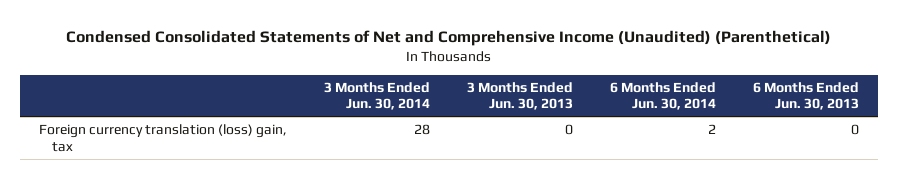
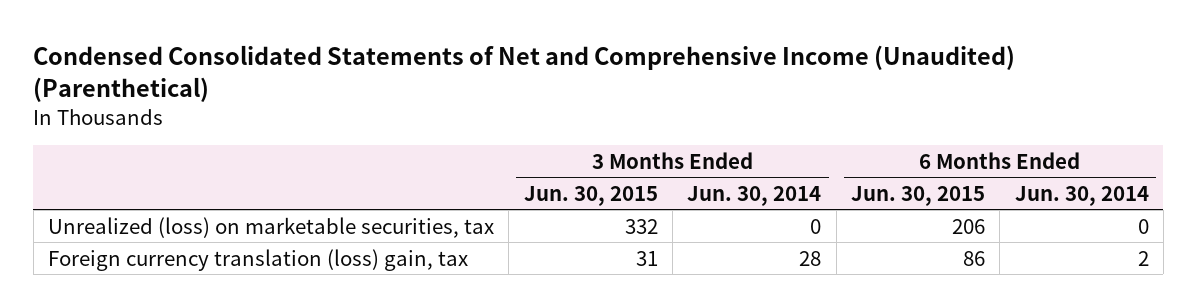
- | 3 Months Ended Jun. 30, 2014 | 3 Months Ended Jun. 30, 2013 | 6 Months Ended Jun. 30, 2014 | 6 Months Ended Jun. 30, 2013
+ | 3 Months Ended Jun. 30, 2015 | 3 Months Ended Jun. 30, 2014 | 6 Months Ended Jun. 30, 2015 | 6 Months Ended Jun. 30, 2014
+ Unrealized (loss) on marketable securities, tax | 332 | 0 | 206 | 0

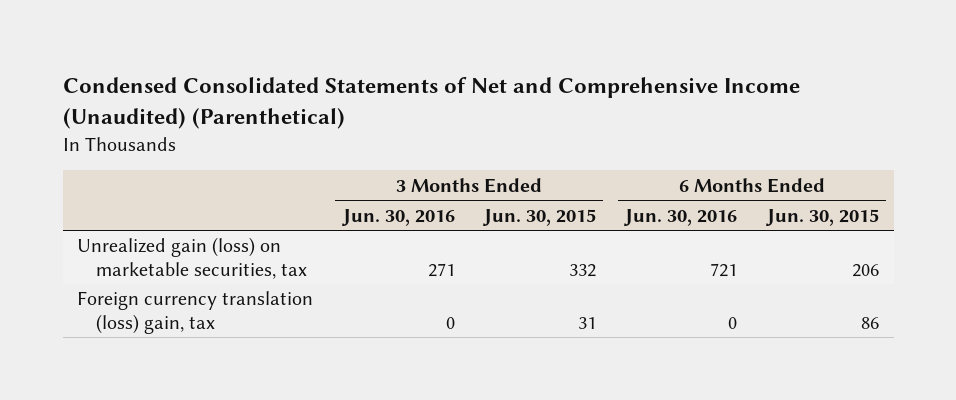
- | 3 Months Ended Jun. 30, 2015 | 3 Months Ended Jun. 30, 2014 | 6 Months Ended Jun. 30, 2015 | 6 Months Ended Jun. 30, 2014
+ | 3 Months Ended Jun. 30, 2016 | 3 Months Ended Jun. 30, 2015 | 6 Months Ended Jun. 30, 2016 | 6 Months Ended Jun. 30, 2015
- Unrealized (loss) on marketable securities, tax | 332 | 0 | 206 | 0
+ Unrealized gain (loss) on marketable securities, tax | 271 | 332 | 721 | 206

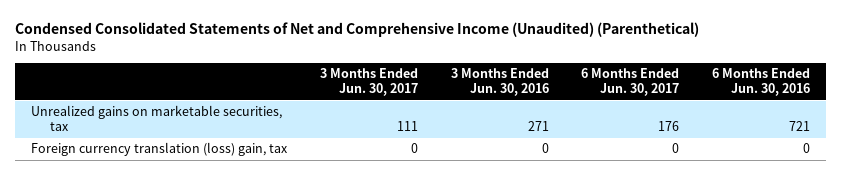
- | 3 Months Ended Jun. 30, 2016 | 3 Months Ended Jun. 30, 2015 | 6 Months Ended Jun. 30, 2016 | 6 Months Ended Jun. 30, 2015
+ | 3 Months Ended Jun. 30, 2017 | 3 Months Ended Jun. 30, 2016 | 6 Months Ended Jun. 30, 2017 | 6 Months Ended Jun. 30, 2016
- Unrealized gain (loss) on marketable securities, tax | 271 | 332 | 721 | 206
+ Unrealized gains on marketable securities, tax | 111 | 271 | 176 | 721

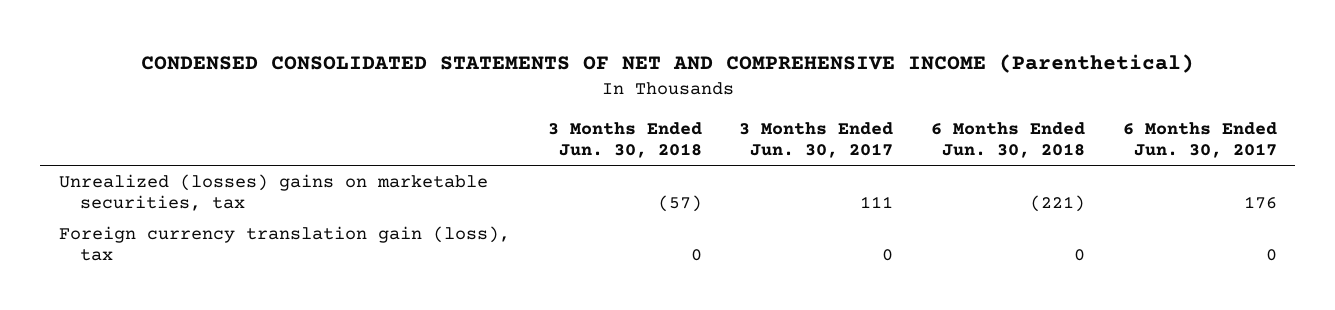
- Condensed Consolidated Statements of Net and Comprehensive Income (Unaudited) (Parenthetical)
+ CONDENSED CONSOLIDATED STATEMENTS OF NET AND COMPREHENSIVE INCOME (Parenthetical)
- | 3 Months Ended Jun. 30, 2017 | 3 Months Ended Jun. 30, 2016 | 6 Months Ended Jun. 30, 2017 | 6 Months Ended Jun. 30, 2016
+ | 3 Months Ended Jun. 30, 2018 | 3 Months Ended Jun. 30, 2017 | 6 Months Ended Jun. 30, 2018 | 6 Months Ended Jun. 30, 2017
- Unrealized gains on marketable securities, tax | 111 | 271 | 176 | 721
- Foreign currency translation (loss) gain, tax | 0 | 0 | 0 | 0
+ Unrealized (losses) gains on marketable securities, tax | (57) | 111 | (221) | 176
+ Foreign currency translation gain (loss), tax | 0 | 0 | 0 | 0

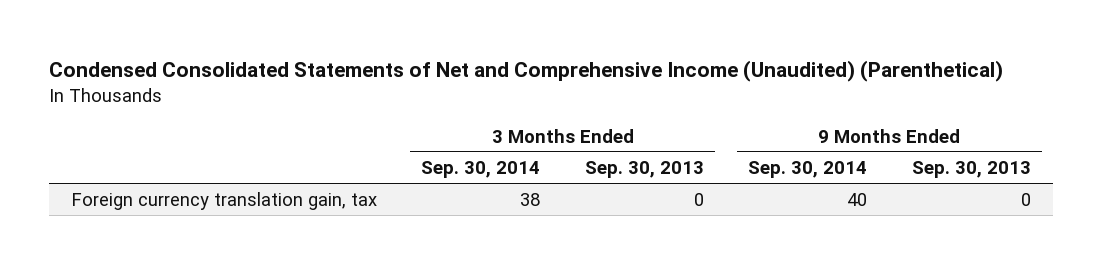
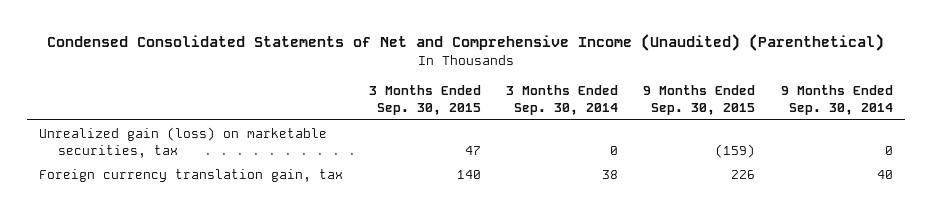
- | 3 Months Ended Sep. 30, 2014 | 3 Months Ended Sep. 30, 2013 | 9 Months Ended Sep. 30, 2014 | 9 Months Ended Sep. 30, 2013
+ | 3 Months Ended Sep. 30, 2015 | 3 Months Ended Sep. 30, 2014 | 9 Months Ended Sep. 30, 2015 | 9 Months Ended Sep. 30, 2014
+ Unrealized gain (loss) on marketable securities, tax | 47 | 0 | (159) | 0

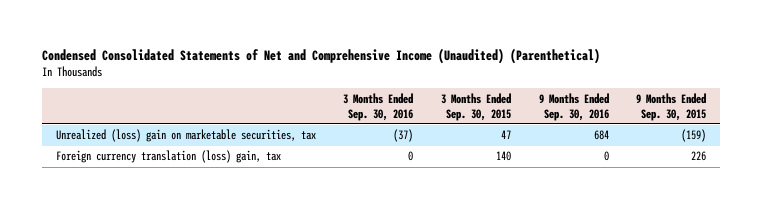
- | 3 Months Ended Sep. 30, 2015 | 3 Months Ended Sep. 30, 2014 | 9 Months Ended Sep. 30, 2015 | 9 Months Ended Sep. 30, 2014
+ | 3 Months Ended Sep. 30, 2016 | 3 Months Ended Sep. 30, 2015 | 9 Months Ended Sep. 30, 2016 | 9 Months Ended Sep. 30, 2015
- Unrealized gain (loss) on marketable securities, tax | 47 | 0 | (159) | 0
- Foreign currency translation gain, tax | 140 | 38 | 226 | 40
+ Unrealized (loss) gain on marketable securities, tax | (37) | 47 | 684 | (159)
+ Foreign currency translation (loss) gain, tax | 0 | 140 | 0 | 226

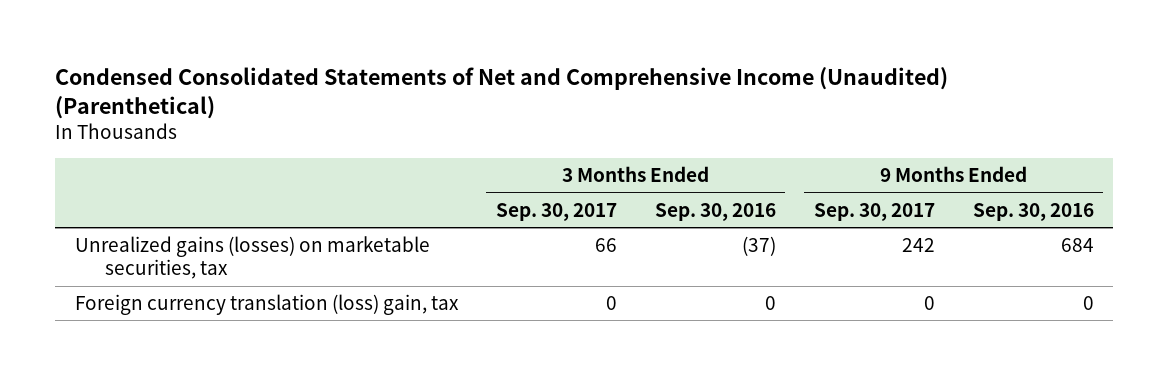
- | 3 Months Ended Sep. 30, 2016 | 3 Months Ended Sep. 30, 2015 | 9 Months Ended Sep. 30, 2016 | 9 Months Ended Sep. 30, 2015
+ | 3 Months Ended Sep. 30, 2017 | 3 Months Ended Sep. 30, 2016 | 9 Months Ended Sep. 30, 2017 | 9 Months Ended Sep. 30, 2016
- Unrealized (loss) gain on marketable securities, tax | (37) | 47 | 684 | (159)
+ Unrealized gains (losses) on marketable securities, tax | 66 | (37) | 242 | 684

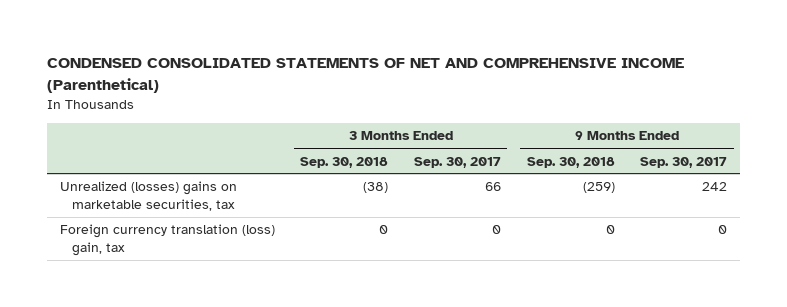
- Condensed Consolidated Statements of Net and Comprehensive Income (Unaudited) (Parenthetical)
+ CONDENSED CONSOLIDATED STATEMENTS OF NET AND COMPREHENSIVE INCOME (Parenthetical)
- | 3 Months Ended Sep. 30, 2017 | 3 Months Ended Sep. 30, 2016 | 9 Months Ended Sep. 30, 2017 | 9 Months Ended Sep. 30, 2016
+ | 3 Months Ended Sep. 30, 2018 | 3 Months Ended Sep. 30, 2017 | 9 Months Ended Sep. 30, 2018 | 9 Months Ended Sep. 30, 2017
- Unrealized gains (losses) on marketable securities, tax | 66 | (37) | 242 | 684
+ Unrealized (losses) gains on marketable securities, tax | (38) | 66 | (259) | 242

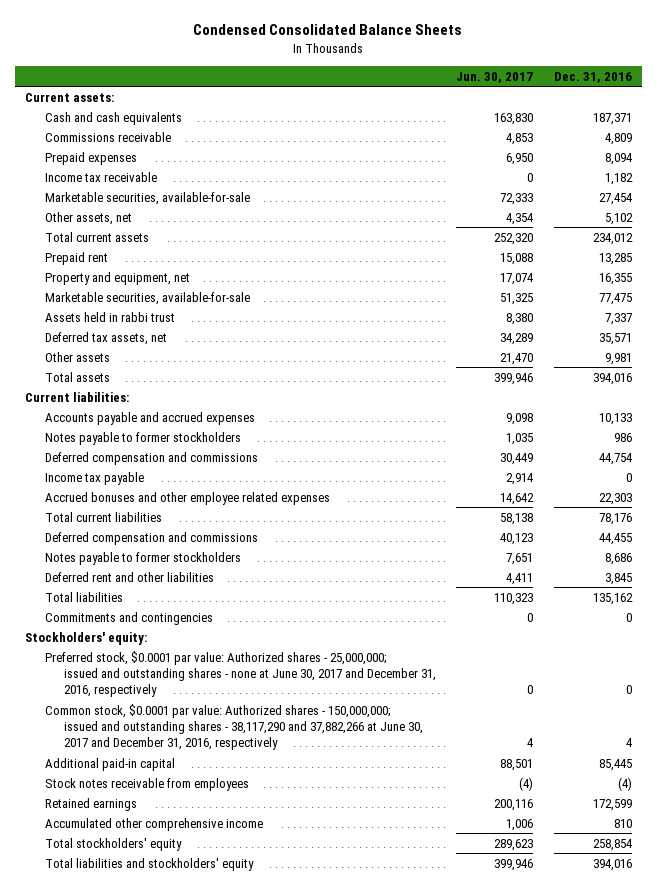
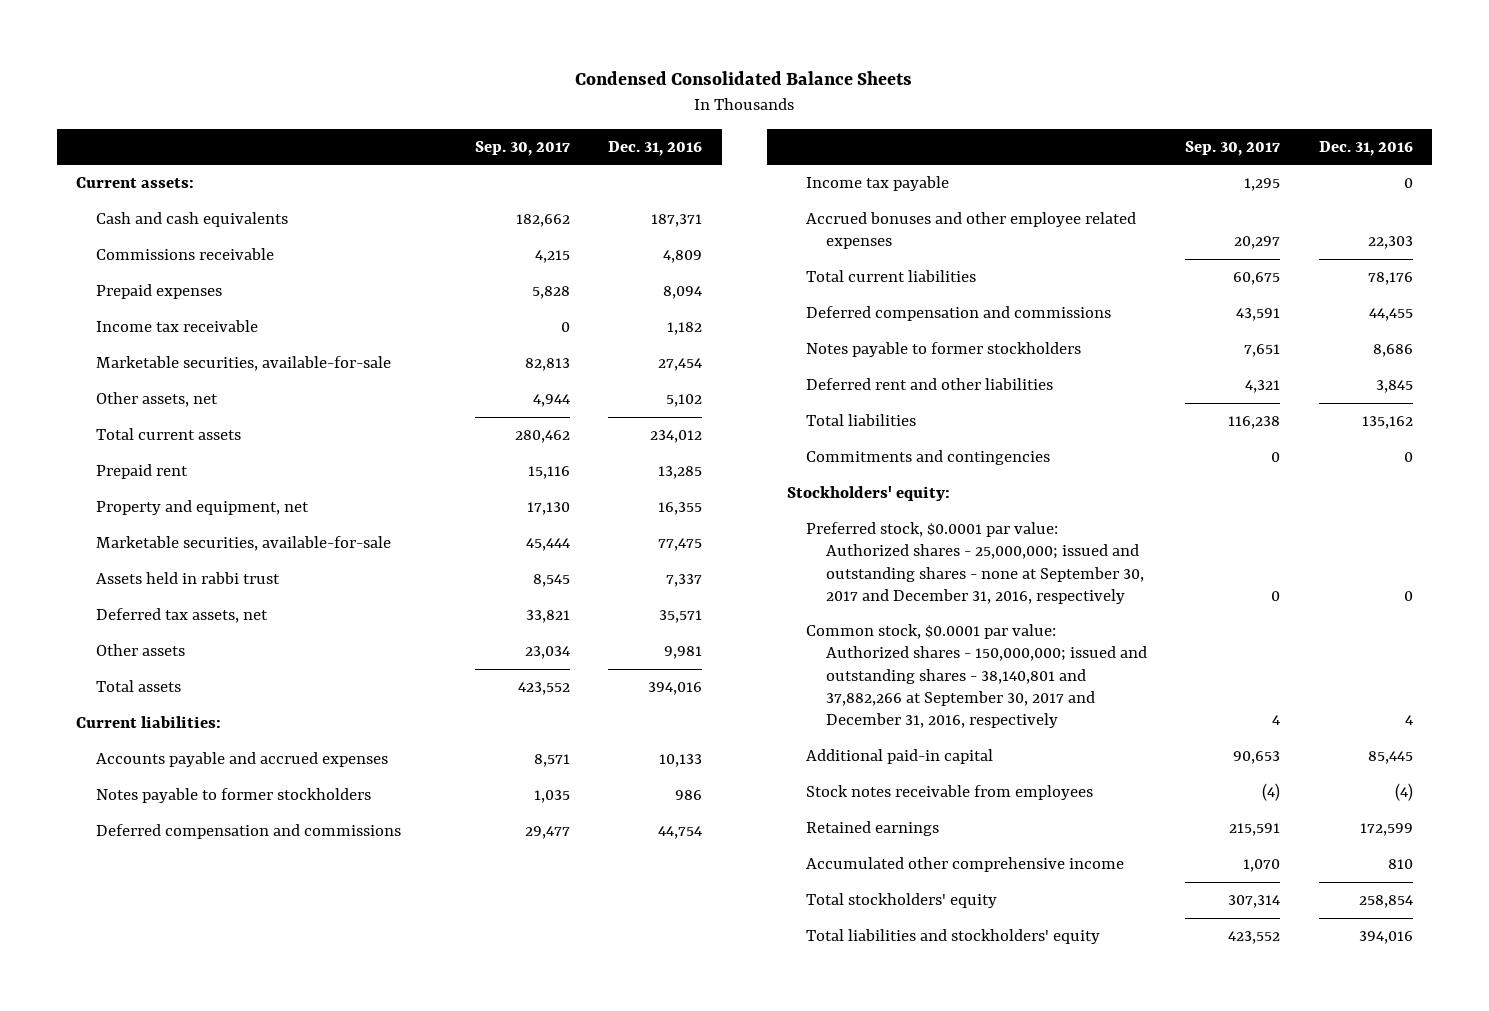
- | Jun. 30, 2017 | Dec. 31, 2016
+ | Sep. 30, 2017 | Dec. 31, 2016
- Preferred stock, $0.0001 par value: Authorized shares - 25,000,000; issued and outstanding shares - none at June 30, 2017 and December 31, 2016, respectively | 0 | 0
- Common stock, $0.0001 par value: Authorized shares - 150,000,000; issued and outstanding shares - 38,117,290 and 37,882,266 at June 30, 2017 and December 31, 2016, respectively | 4 | 4
+ Preferred stock, $0.0001 par value: Authorized shares - 25,000,000; issued and outstanding shares - none at September 30, 2017 and December 31, 2016, respectively | 0 | 0
+ Common stock, $0.0001 par value: Authorized shares - 150,000,000; issued and outstanding shares - 38,140,801 and 37,882,266 at September 30, 2017 and December 31, 2016, respectively | 4 | 4

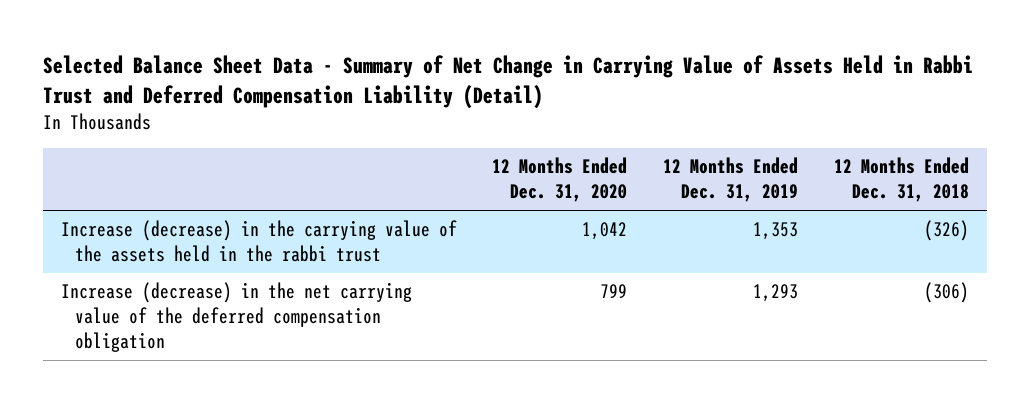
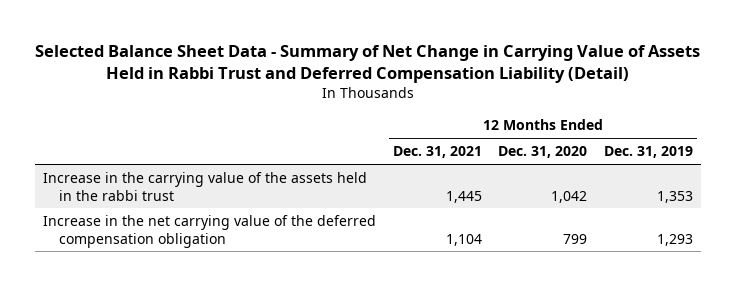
- | 12 Months Ended Dec. 31, 2020 | 12 Months Ended Dec. 31, 2019 | 12 Months Ended Dec. 31, 2018
+ | 12 Months Ended Dec. 31, 2021 | 12 Months Ended Dec. 31, 2020 | 12 Months Ended Dec. 31, 2019
- Increase (decrease) in the carrying value of the assets held in the rabbi trust | 1,042 | 1,353 | (326)
- Increase (decrease) in the net carrying value of the deferred compensation obligation | 799 | 1,293 | (306)
+ Increase in the carrying value of the assets held in the rabbi trust | 1,445 | 1,042 | 1,353
+ Increase in the net carrying value of the deferred compensation obligation | 1,104 | 799 | 1,293

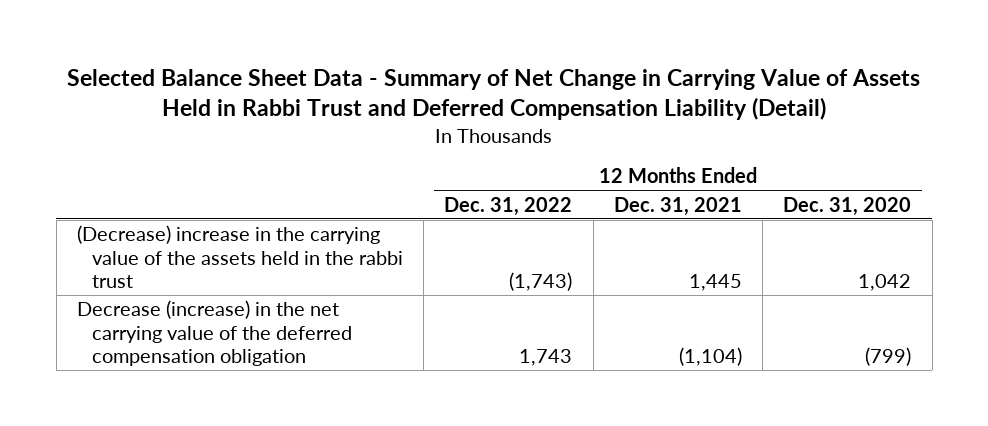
- | 12 Months Ended Dec. 31, 2021 | 12 Months Ended Dec. 31, 2020 | 12 Months Ended Dec. 31, 2019
+ | 12 Months Ended Dec. 31, 2022 | 12 Months Ended Dec. 31, 2021 | 12 Months Ended Dec. 31, 2020
- Increase in the carrying value of the assets held in the rabbi trust | 1,445 | 1,042 | 1,353
- Increase in the net carrying value of the deferred compensation obligation | 1,104 | 799 | 1,293
+ (Decrease) increase in the carrying value of the assets held in the rabbi trust | (1,743) | 1,445 | 1,042
+ Decrease (increase) in the net carrying value of the deferred compensation obligation | 1,743 | (1,104) | (799)

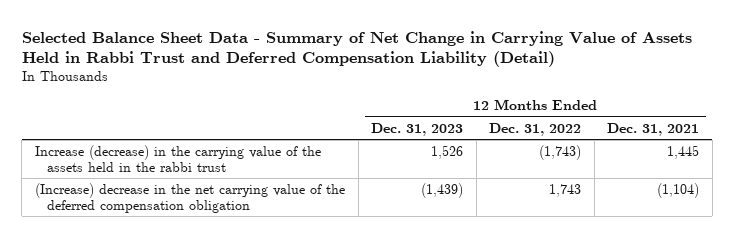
- | 12 Months Ended Dec. 31, 2022 | 12 Months Ended Dec. 31, 2021 | 12 Months Ended Dec. 31, 2020
+ | 12 Months Ended Dec. 31, 2023 | 12 Months Ended Dec. 31, 2022 | 12 Months Ended Dec. 31, 2021
- (Decrease) increase in the carrying value of the assets held in the rabbi trust | (1,743) | 1,445 | 1,042
- Decrease (increase) in the net carrying value of the deferred compensation obligation | 1,743 | (1,104) | (799)
+ Increase (decrease) in the carrying value of the assets held in the rabbi trust | 1,526 | (1,743) | 1,445
+ (Increase) decrease in the net carrying value of the deferred compensation obligation | (1,439) | 1,743 | (1,104)

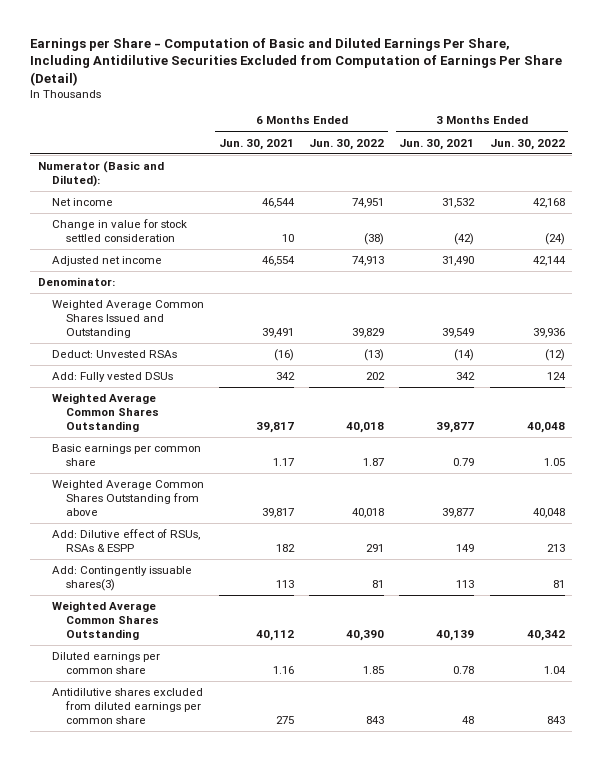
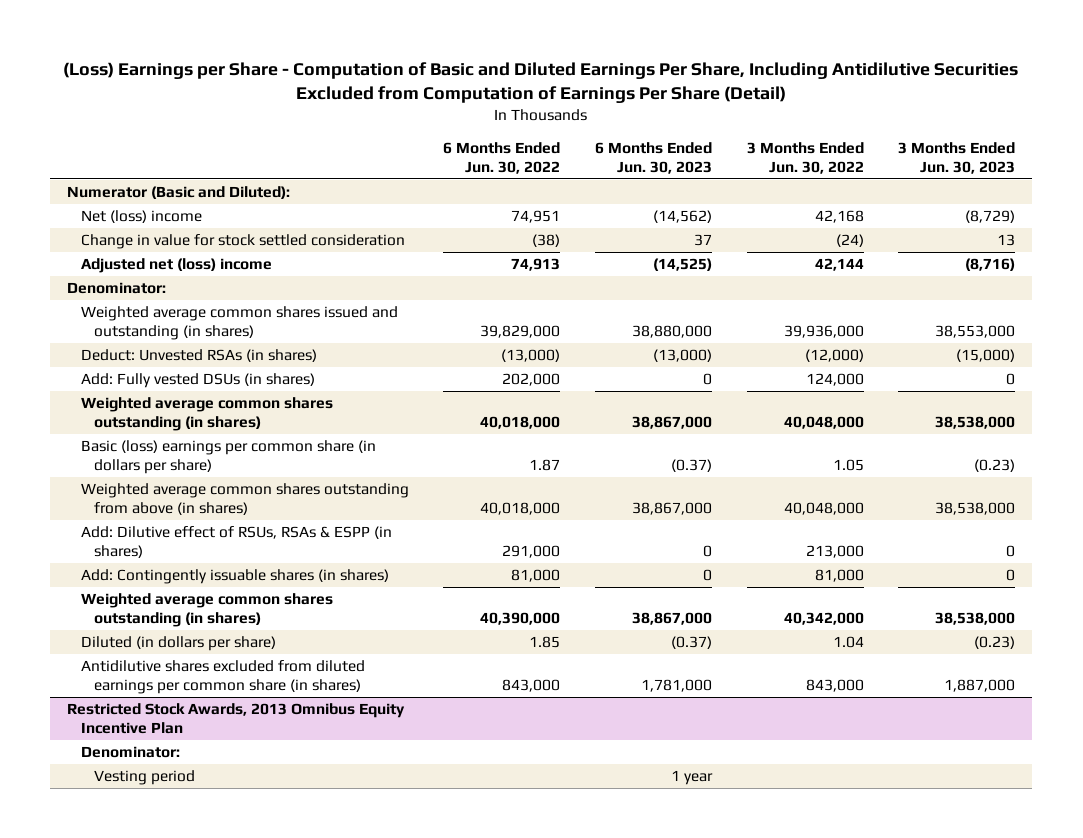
- Earnings per Share - Computation of Basic and Diluted Earnings Per Share, Including Antidilutive Securities Excluded from Computation of Earnings Per Share (Detail)
+ (Loss) Earnings per Share - Computation of Basic and Diluted Earnings Per Share, Including Antidilutive Securities Excluded from Computation of Earnings Per Share (Detail)
- | 6 Months Ended Jun. 30, 2021 | 6 Months Ended Jun. 30, 2022 | 3 Months Ended Jun. 30, 2021 | 3 Months Ended Jun. 30, 2022
+ | 6 Months Ended Jun. 30, 2022 | 6 Months Ended Jun. 30, 2023 | 3 Months Ended Jun. 30, 2022 | 3 Months Ended Jun. 30, 2023
- Net income | 46,544 | 74,951 | 31,532 | 42,168
+ Net (loss) income | 74,951 | (14,562) | 42,168 | (8,729)
- Adjusted net income | 46,554 | 74,913 | 31,490 | 42,144
+ Adjusted net (loss) income | 74,913 | (14,525) | 42,144 | (8,716)
- Weighted Average Common Shares Issued and Outstanding | 39,491 | 39,829 | 39,549 | 39,936
- Deduct: Unvested RSAs | (16) | (13) | (14) | (12)
- Add: Fully vested DSUs | 342 | 202 | 342 | 124
- Weighted Average Common Shares Outstanding | 39,817 | 40,018 | 39,877 | 40,048
- Basic earnings per common share | 1.17 | 1.87 | 0.79 | 1.05
- Weighted Average Common Shares Outstanding from above | 39,817 | 40,018 | 39,877 | 40,048
- Add: Dilutive effect of RSUs, RSAs & ESPP | 182 | 291 | 149 | 213
- Add: Contingently issuable shares(3) | 113 | 81 | 113 | 81
- Weighted Average Common Shares Outstanding | 40,112 | 40,390 | 40,139 | 40,342
- Diluted earnings per common share | 1.16 | 1.85 | 0.78 | 1.04
- Antidilutive shares excluded from diluted earnings per common share | 275 | 843 | 48 | 843
+ Weighted average common shares issued and outstanding (in shares) | 39,829,000 | 38,880,000 | 39,936,000 | 38,553,000
+ Deduct: Unvested RSAs (in shares) | (13,000) | (13,000) | (12,000) | (15,000)
+ Add: Fully vested DSUs (in shares) | 202,000 | 0 | 124,000 | 0
+ Weighted average common shares outstanding (in shares) | 40,018,000 | 38,867,000 | 40,048,000 | 38,538,000
+ Basic (loss) earnings per common share (in dollars per share) | 1.87 | (0.37) | 1.05 | (0.23)
+ Weighted average common shares outstanding from above (in shares) | 40,018,000 | 38,867,000 | 40,048,000 | 38,538,000
+ Add: Dilutive effect of RSUs, RSAs & ESPP (in shares) | 291,000 | 0 | 213,000 | 0
+ Add: Contingently issuable shares (in shares) | 81,000 | 0 | 81,000 | 0
+ Weighted average common shares outstanding (in shares) | 40,390,000 | 38,867,000 | 40,342,000 | 38,538,000
+ Diluted (in dollars per share) | 1.85 | (0.37) | 1.04 | (0.23)
+ Antidilutive shares excluded from diluted earnings per common share (in shares) | 843,000 | 1,781,000 | 843,000 | 1,887,000
+ Restricted Stock Awards, 2013 Omnibus Equity Incentive Plan
+ Denominator:
+ Vesting period | | 1 year | |

